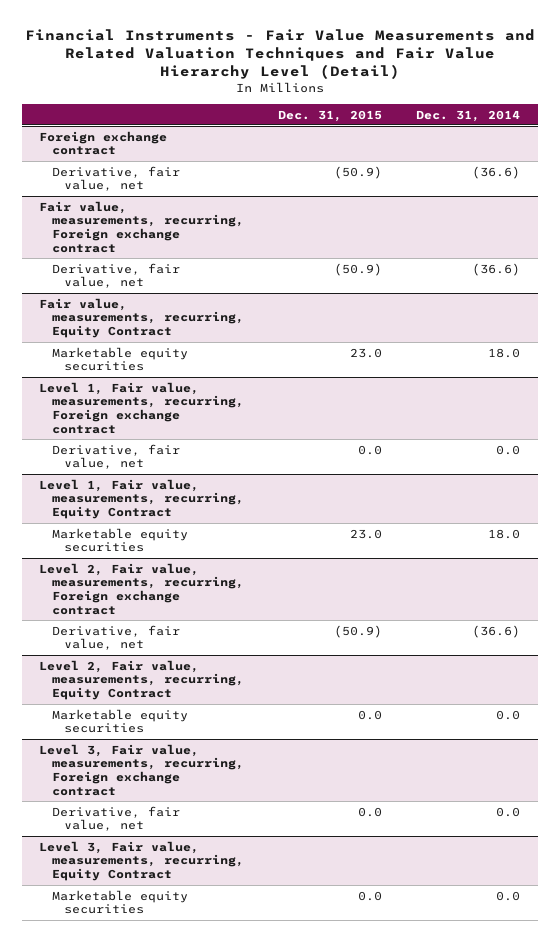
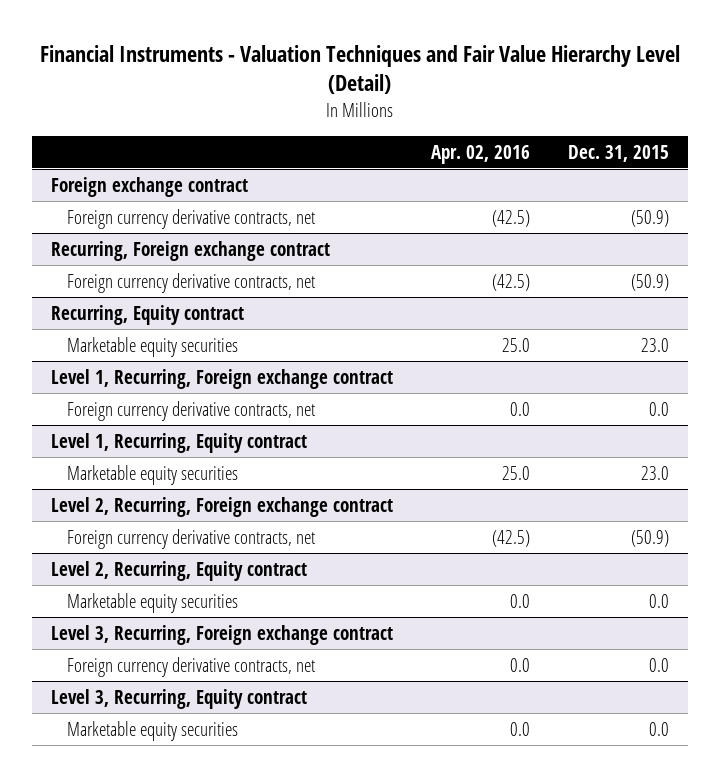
- Financial Instruments - Fair Value Measurements and Related Valuation Techniques and Fair Value Hierarchy Level (Detail)
+ Financial Instruments - Valuation Techniques and Fair Value Hierarchy Level (Detail)
- | Dec. 31, 2015 | Dec. 31, 2014
+ | Apr. 02, 2016 | Dec. 31, 2015
@ Foreign exchange contract
- Derivative, fair value, net | (50.9) | (36.6)
- Fair value, measurements, recurring, Foreign exchange contract
- Derivative, fair value, net | (50.9) | (36.6)
- Fair value, measurements, recurring, Equity Contract
@ Foreign exchange contract
+ Foreign currency derivative contracts, net | (42.5) | (50.9)
+ Recurring, Foreign exchange contract
+ Foreign currency derivative contracts, net | (42.5) | (50.9)
+ Recurring, Equity contract
- Level 1, Fair value, measurements, recurring, Foreign exchange contract
- Derivative, fair value, net | 0.0 | 0.0
- Level 1, Fair value, measurements, recurring, Equity Contract
+ Level 1, Recurring, Foreign exchange contract
+ Foreign currency derivative contracts, net | 0.0 | 0.0
+ Level 1, Recurring, Equity contract
- Level 2, Fair value, measurements, recurring, Foreign exchange contract
- Derivative, fair value, net | (50.9) | (36.6)
- Level 2, Fair value, measurements, recurring, Equity Contract
+ Level 2, Recurring, Foreign exchange contract
+ Foreign currency derivative contracts, net | (42.5) | (50.9)
+ Level 2, Recurring, Equity contract
- Level 3, Fair value, measurements, recurring, Foreign exchange contract
- Derivative, fair value, net | 0.0 | 0.0
- Level 3, Fair value, measurements, recurring, Equity Contract
+ Level 3, Recurring, Foreign exchange contract
+ Foreign currency derivative contracts, net | 0.0 | 0.0
+ Level 3, Recurring, Equity contract

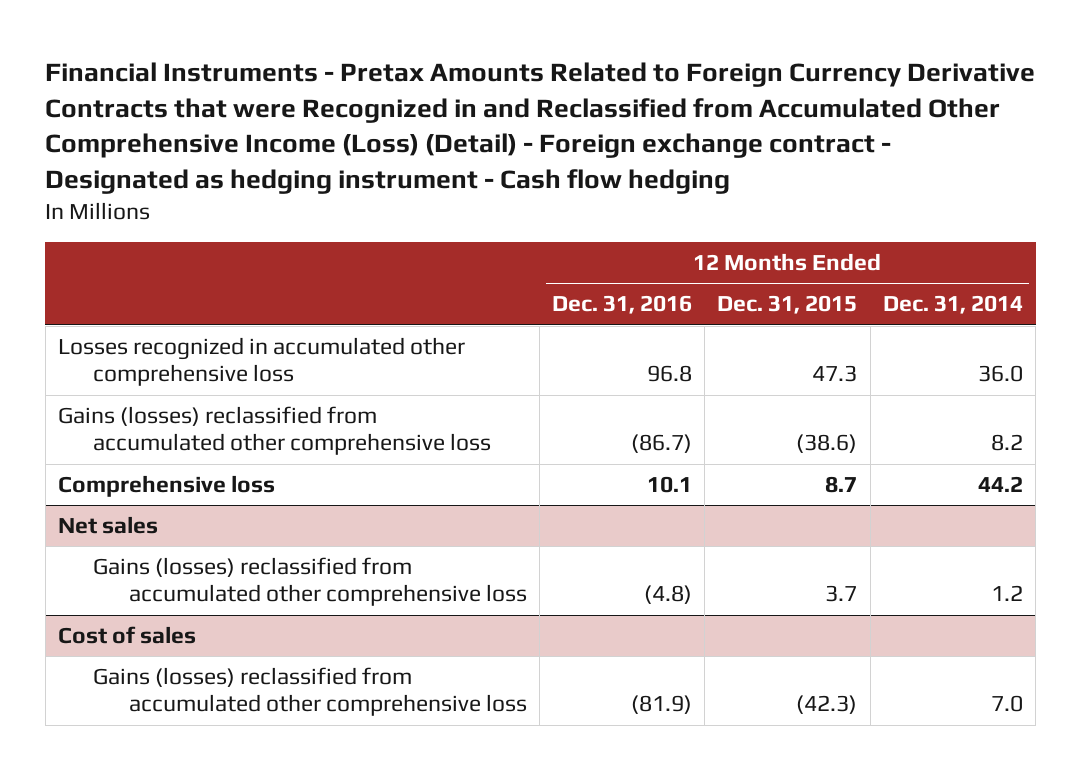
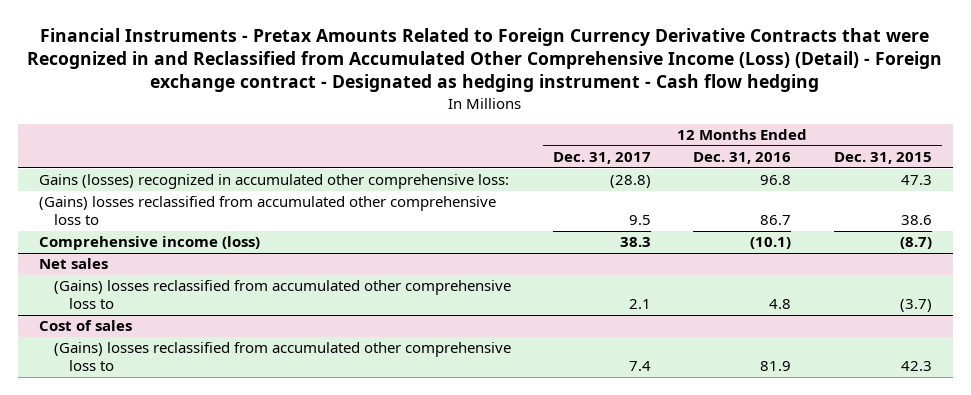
- | 12 Months Ended Dec. 31, 2016 | 12 Months Ended Dec. 31, 2015 | 12 Months Ended Dec. 31, 2014
+ | 12 Months Ended Dec. 31, 2017 | 12 Months Ended Dec. 31, 2016 | 12 Months Ended Dec. 31, 2015
- Losses recognized in accumulated other comprehensive loss | 96.8 | 47.3 | 36.0
- Gains (losses) reclassified from accumulated other comprehensive loss | (86.7) | (38.6) | 8.2
- Comprehensive loss | 10.1 | 8.7 | 44.2
+ Gains (losses) recognized in accumulated other comprehensive loss: | (28.8) | 96.8 | 47.3
+ (Gains) losses reclassified from accumulated other comprehensive loss to | 9.5 | 86.7 | 38.6
+ Comprehensive income (loss) | 38.3 | (10.1) | (8.7)
@ Net sales
- Gains (losses) reclassified from accumulated other comprehensive loss | (4.8) | 3.7 | 1.2
+ (Gains) losses reclassified from accumulated other comprehensive loss to | 2.1 | 4.8 | (3.7)
@ Cost of sales
- Gains (losses) reclassified from accumulated other comprehensive loss | (81.9) | (42.3) | 7.0
+ (Gains) losses reclassified from accumulated other comprehensive loss to | 7.4 | 81.9 | 42.3

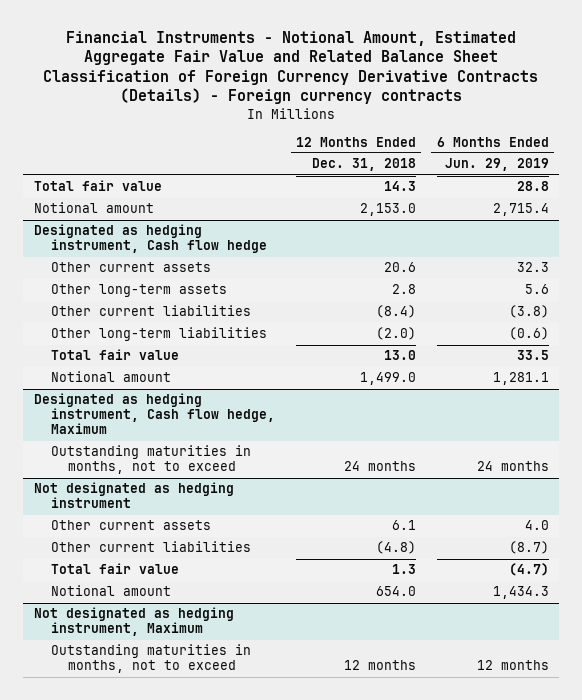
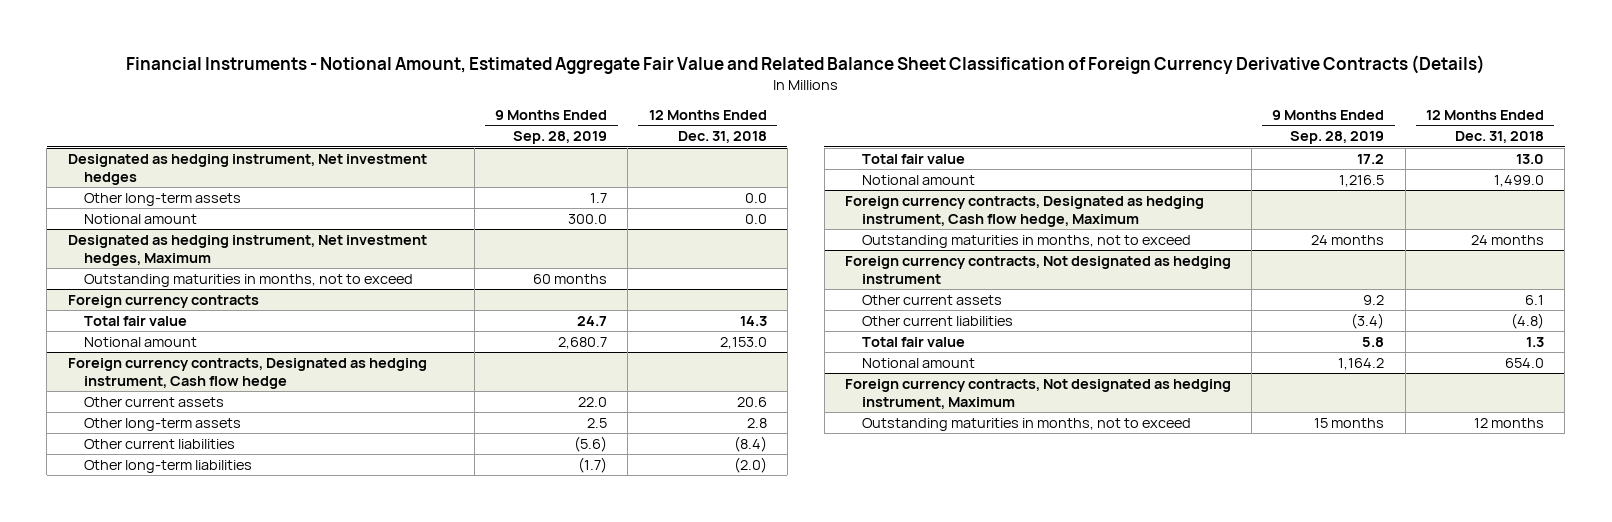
- Financial Instruments - Notional Amount, Estimated Aggregate Fair Value and Related Balance Sheet Classification of Foreign Currency Derivative Contracts (Details) - Foreign currency contracts
+ Financial Instruments - Notional Amount, Estimated Aggregate Fair Value and Related Balance Sheet Classification of Foreign Currency Derivative Contracts (Details)
- | 12 Months Ended Dec. 31, 2018 | 6 Months Ended Jun. 29, 2019
+ | 9 Months Ended Sep. 28, 2019 | 12 Months Ended Dec. 31, 2018
+ Designated as hedging instrument, Net investment hedges
+ Other long-term assets | 1.7 | 0.0
+ Notional amount | 300.0 | 0.0
+ Designated as hedging instrument, Net investment hedges, Maximum
+ Outstanding maturities in months, not to exceed | 60 months |
+ Foreign currency contracts
- Designated as hedging instrument, Cash flow hedge
+ Foreign currency contracts, Designated as hedging instrument, Cash flow hedge
- Designated as hedging instrument, Cash flow hedge, Maximum
+ Foreign currency contracts, Designated as hedging instrument, Cash flow hedge, Maximum
- Not designated as hedging instrument
+ Foreign currency contracts, Not designated as hedging instrument
- Not designated as hedging instrument, Maximum
+ Foreign currency contracts, Not designated as hedging instrument, Maximum

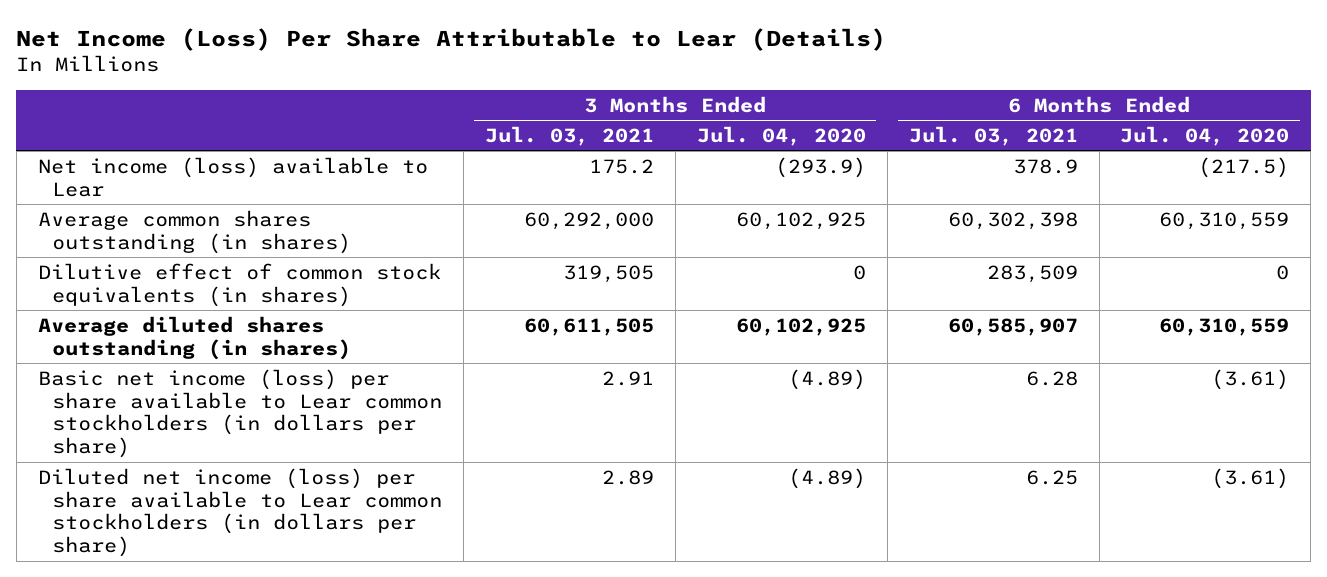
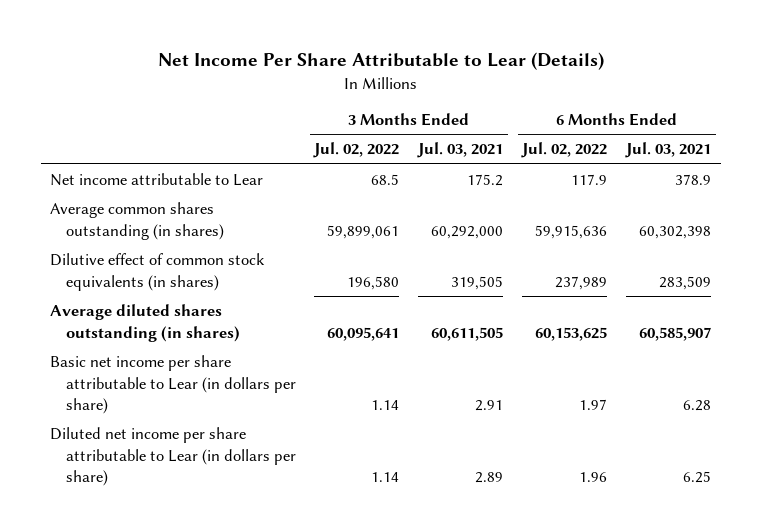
- Net Income (Loss) Per Share Attributable to Lear (Details)
+ Net Income Per Share Attributable to Lear (Details)
- | 3 Months Ended Jul. 03, 2021 | 3 Months Ended Jul. 04, 2020 | 6 Months Ended Jul. 03, 2021 | 6 Months Ended Jul. 04, 2020
+ | 3 Months Ended Jul. 02, 2022 | 3 Months Ended Jul. 03, 2021 | 6 Months Ended Jul. 02, 2022 | 6 Months Ended Jul. 03, 2021
- Net income (loss) available to Lear | 175.2 | (293.9) | 378.9 | (217.5)
+ Net income attributable to Lear | 68.5 | 175.2 | 117.9 | 378.9
- Basic net income (loss) per share available to Lear common stockholders (in dollars per share) | 2.91 | (4.89) | 6.28 | (3.61)
- Diluted net income (loss) per share available to Lear common stockholders (in dollars per share) | 2.89 | (4.89) | 6.25 | (3.61)
+ Basic net income per share attributable to Lear (in dollars per share) | 1.14 | 2.91 | 1.97 | 6.28
+ Diluted net income per share attributable to Lear (in dollars per share) | 1.14 | 2.89 | 1.96 | 6.25

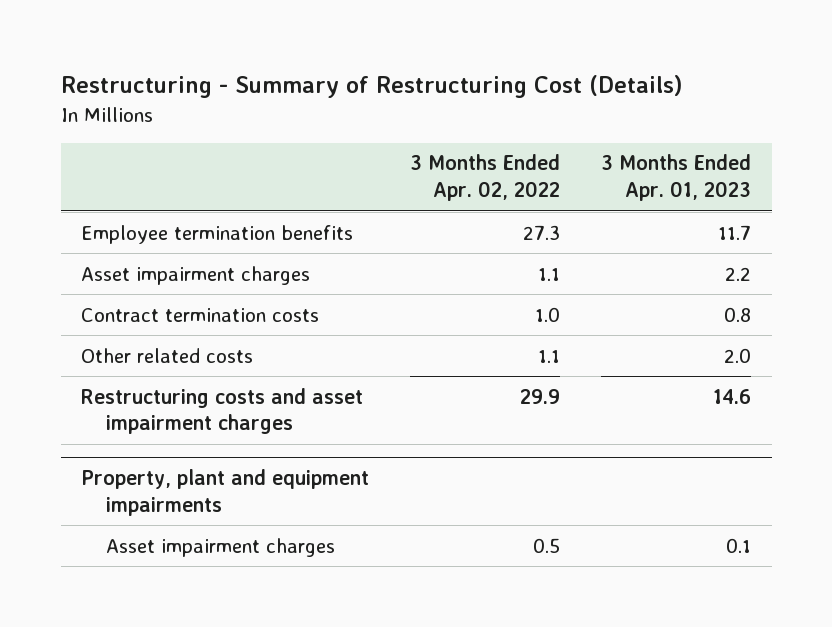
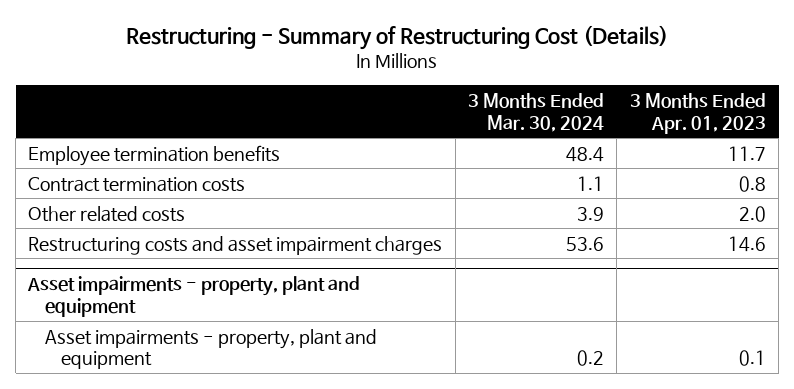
- | 3 Months Ended Apr. 02, 2022 | 3 Months Ended Apr. 01, 2023
+ | 3 Months Ended Mar. 30, 2024 | 3 Months Ended Apr. 01, 2023
- Asset impairment charges | 1.1 | 2.2
- Property, plant and equipment impairments
- Asset impairment charges | 0.5 | 0.1
+ Asset impairments - property, plant and equipment
+ Asset impairments - property, plant and equipment | 0.2 | 0.1

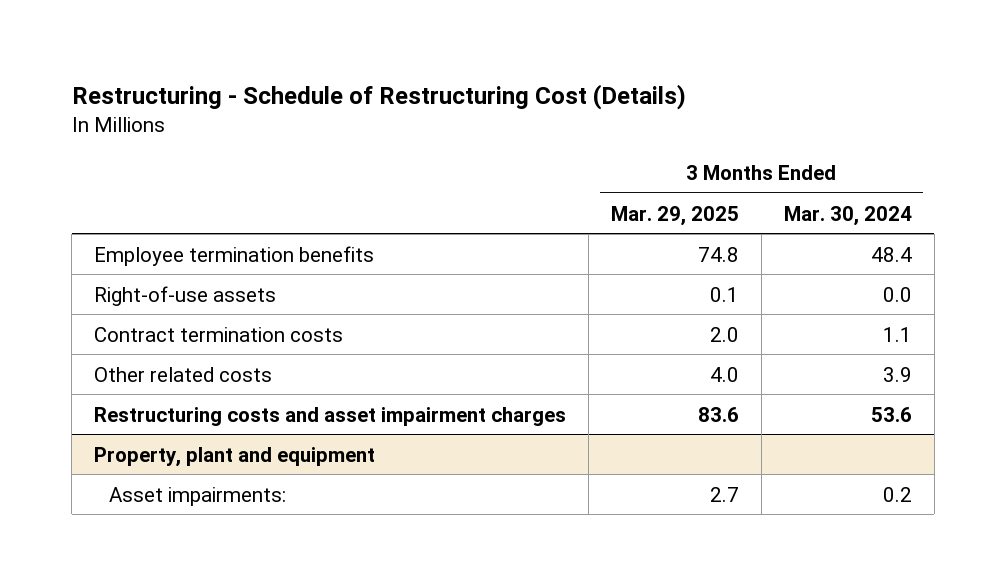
- Restructuring - Summary of Restructuring Cost (Details)
+ Restructuring - Schedule of Restructuring Cost (Details)
- | 3 Months Ended Mar. 30, 2024 | 3 Months Ended Apr. 01, 2023
+ | 3 Months Ended Mar. 29, 2025 | 3 Months Ended Mar. 30, 2024
+ Right-of-use assets | 0.1 | 0.0
- Asset impairments - property, plant and equipment
- Asset impairments - property, plant and equipment | 0.2 | 0.1
+ Property, plant and equipment
+ Asset impairments: | 2.7 | 0.2

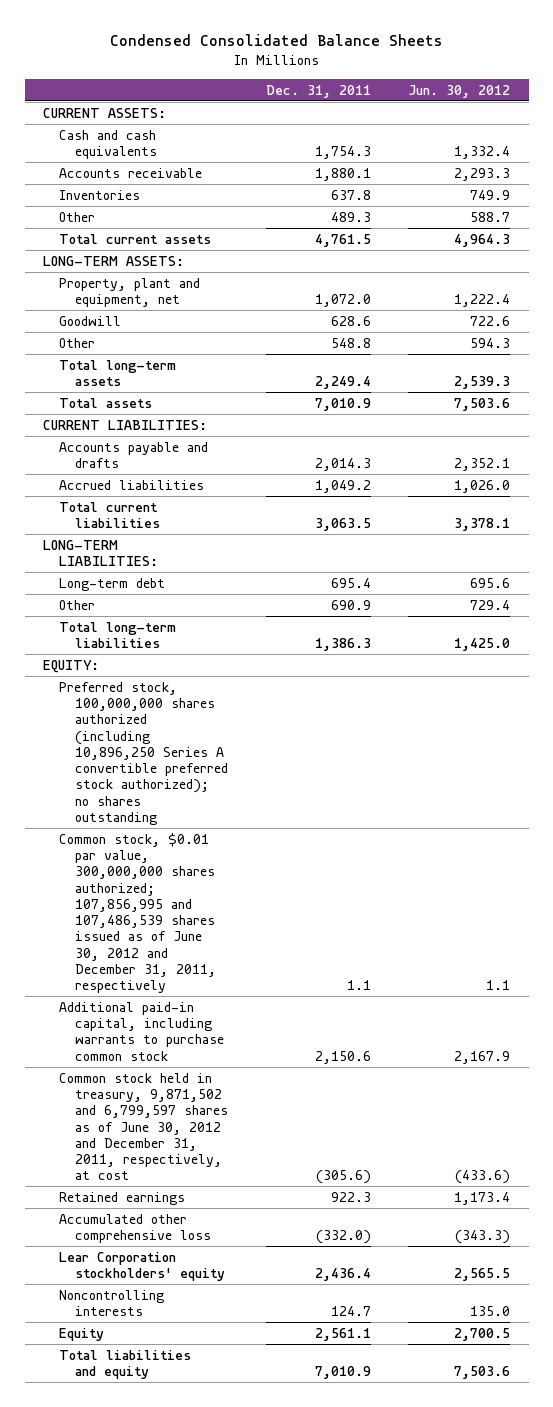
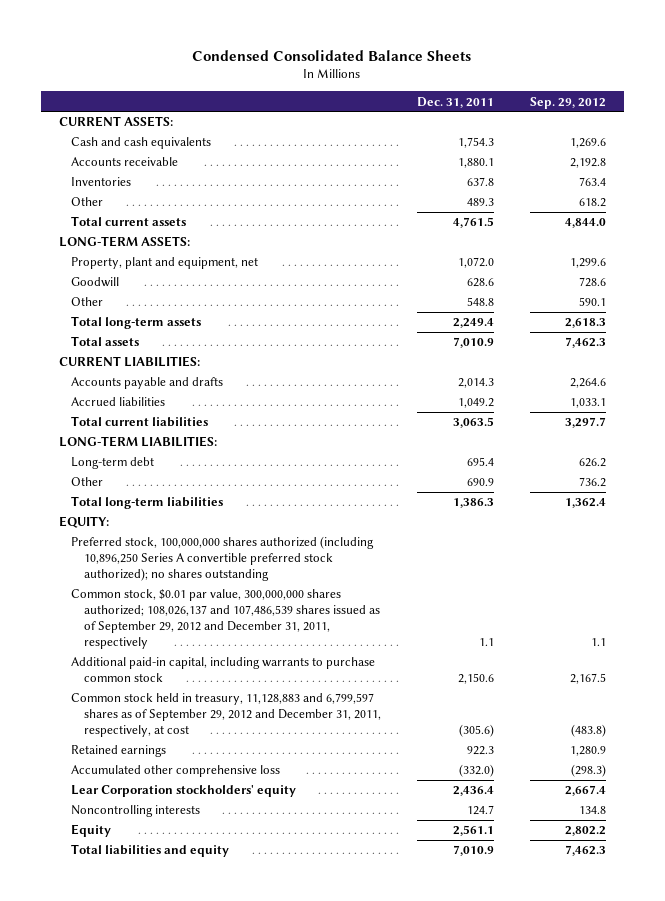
- | Dec. 31, 2011 | Jun. 30, 2012
+ | Dec. 31, 2011 | Sep. 29, 2012
- Common stock, $0.01 par value, 300,000,000 shares authorized; 107,856,995 and 107,486,539 shares issued as of June 30, 2012 and December 31, 2011, respectively | 1.1 | 1.1
+ Common stock, $0.01 par value, 300,000,000 shares authorized; 108,026,137 and 107,486,539 shares issued as of September 29, 2012 and December 31, 2011, respectively | 1.1 | 1.1
- Common stock held in treasury, 9,871,502 and 6,799,597 shares as of June 30, 2012 and December 31, 2011, respectively, at cost | (305.6) | (433.6)
+ Common stock held in treasury, 11,128,883 and 6,799,597 shares as of September 29, 2012 and December 31, 2011, respectively, at cost | (305.6) | (483.8)

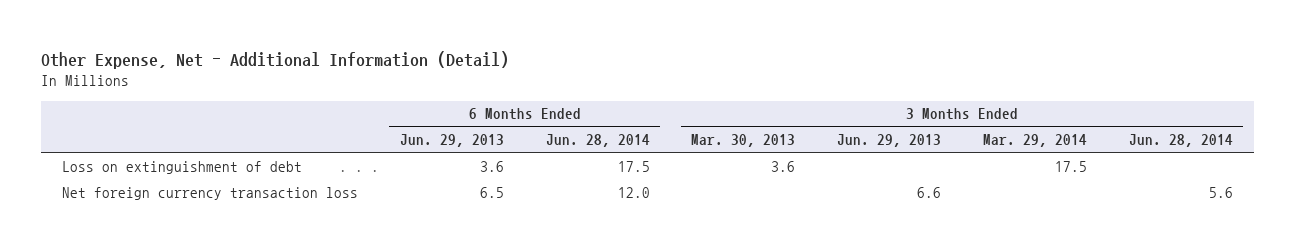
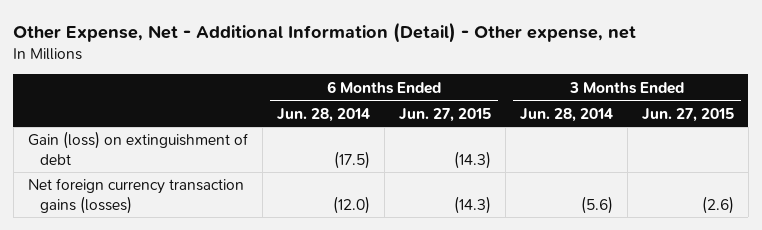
- Other Expense, Net - Additional Information (Detail)
+ Other Expense, Net - Additional Information (Detail) - Other expense, net
- | 6 Months Ended Jun. 29, 2013 | 6 Months Ended Jun. 28, 2014 | 3 Months Ended Mar. 30, 2013 | 3 Months Ended Jun. 29, 2013 | 3 Months Ended Mar. 29, 2014 | 3 Months Ended Jun. 28, 2014
+ | 6 Months Ended Jun. 28, 2014 | 6 Months Ended Jun. 27, 2015 | 3 Months Ended Jun. 28, 2014 | 3 Months Ended Jun. 27, 2015
- Loss on extinguishment of debt | 3.6 | 17.5 | 3.6 | | 17.5 |
- Net foreign currency transaction loss | 6.5 | 12.0 | | 6.6 | | 5.6
+ Gain (loss) on extinguishment of debt | (17.5) | (14.3) | |
+ Net foreign currency transaction gains (losses) | (12.0) | (14.3) | (5.6) | (2.6)

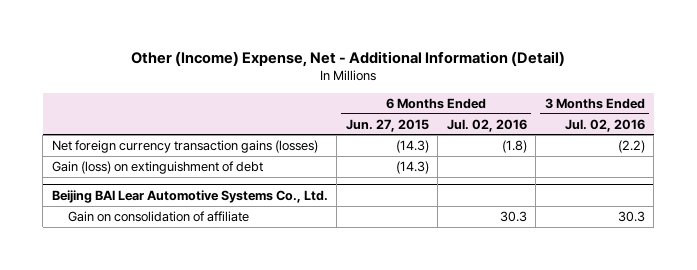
- Other Expense, Net - Additional Information (Detail) - Other expense, net
+ Other (Income) Expense, Net - Additional Information (Detail)
- | 6 Months Ended Jun. 28, 2014 | 6 Months Ended Jun. 27, 2015 | 3 Months Ended Jun. 28, 2014 | 3 Months Ended Jun. 27, 2015
+ | 6 Months Ended Jun. 27, 2015 | 6 Months Ended Jul. 02, 2016 | 3 Months Ended Jul. 02, 2016
moved down: Gain (loss) on extinguishment of debt | (14.3) | |
+ Beijing BAI Lear Automotive Systems Co., Ltd.
+ Gain on consolidation of affiliate | | 30.3 | 30.3

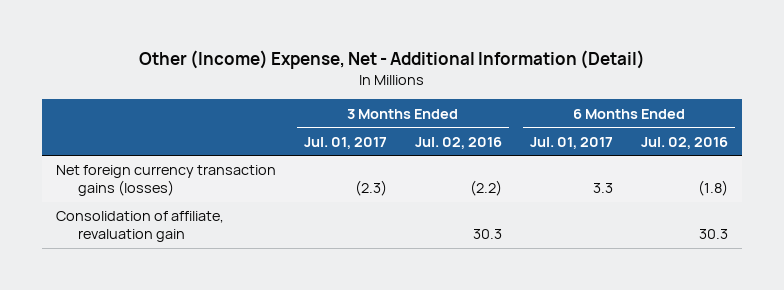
- | 6 Months Ended Jun. 27, 2015 | 6 Months Ended Jul. 02, 2016 | 3 Months Ended Jul. 02, 2016
+ | 3 Months Ended Jul. 01, 2017 | 3 Months Ended Jul. 02, 2016 | 6 Months Ended Jul. 01, 2017 | 6 Months Ended Jul. 02, 2016
- Gain (loss) on extinguishment of debt | (14.3) | |
- Beijing BAI Lear Automotive Systems Co., Ltd.
- Gain on consolidation of affiliate | | 30.3 | 30.3
+ Consolidation of affiliate, revaluation gain | | 30.3 | | 30.3

